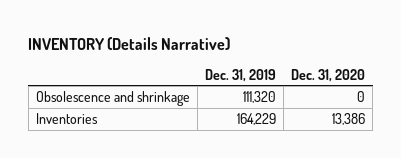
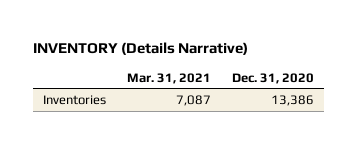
- | Dec. 31, 2019 | Dec. 31, 2020
+ | Mar. 31, 2021 | Dec. 31, 2020
- Obsolescence and shrinkage | 111,320 | 0

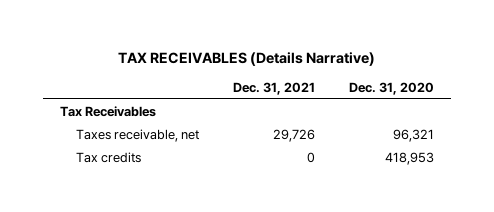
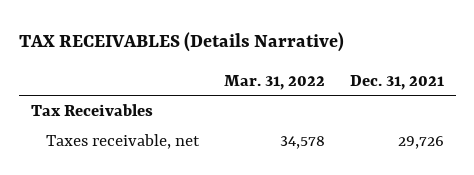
- | Dec. 31, 2021 | Dec. 31, 2020
+ | Mar. 31, 2022 | Dec. 31, 2021
- Tax credits | 0 | 418,953

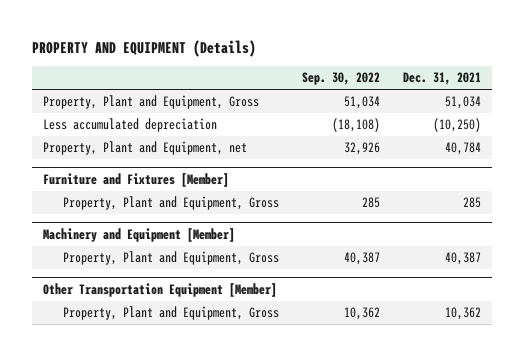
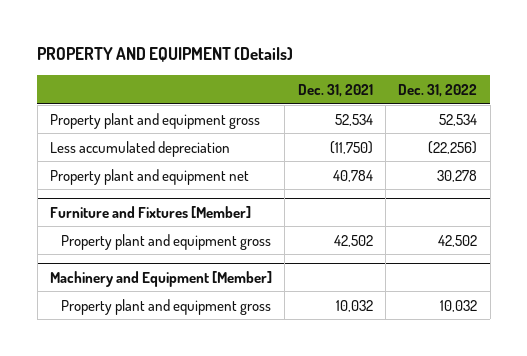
- | Sep. 30, 2022 | Dec. 31, 2021
+ | Dec. 31, 2021 | Dec. 31, 2022
- Property, Plant and Equipment, Gross | 51,034 | 51,034
- Less accumulated depreciation | (18,108) | (10,250)
- Property, Plant and Equipment, net | 32,926 | 40,784
+ Property plant and equipment gross | 52,534 | 52,534
+ Less accumulated depreciation | (11,750) | (22,256)
+ Property plant and equipment net | 40,784 | 30,278
@ Furniture and Fixtures [Member]
- Property, Plant and Equipment, Gross | 285 | 285
+ Property plant and equipment gross | 42,502 | 42,502
@ Machinery and Equipment [Member]
- Property, Plant and Equipment, Gross | 40,387 | 40,387
- Other Transportation Equipment [Member]
- Property, Plant and Equipment, Gross | 10,362 | 10,362
@ Machinery and Equipment [Member]
+ Property plant and equipment gross | 10,032 | 10,032

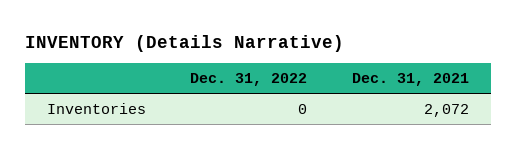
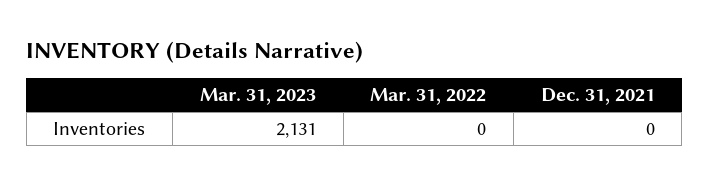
- | Dec. 31, 2022 | Dec. 31, 2021
+ | Mar. 31, 2023 | Mar. 31, 2022 | Dec. 31, 2021
- Inventories | 0 | 2,072
+ Inventories | 2,131 | 0 | 0

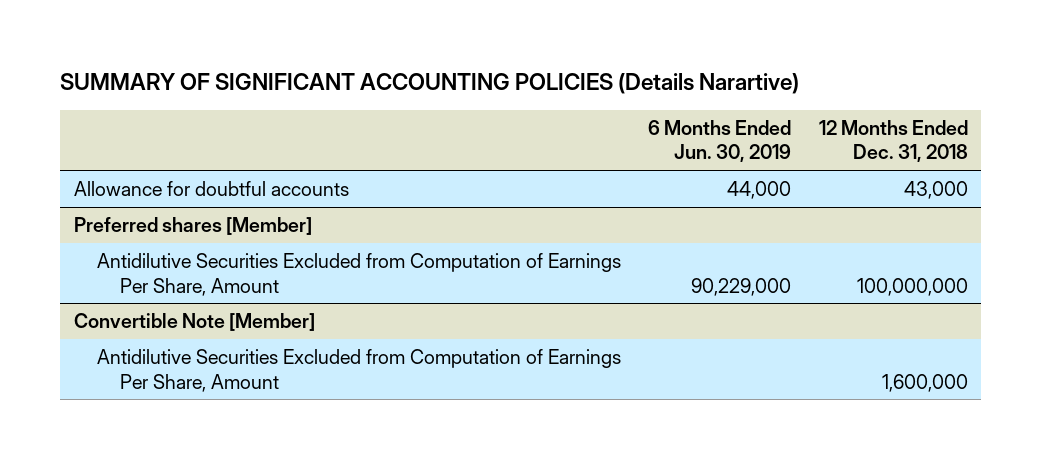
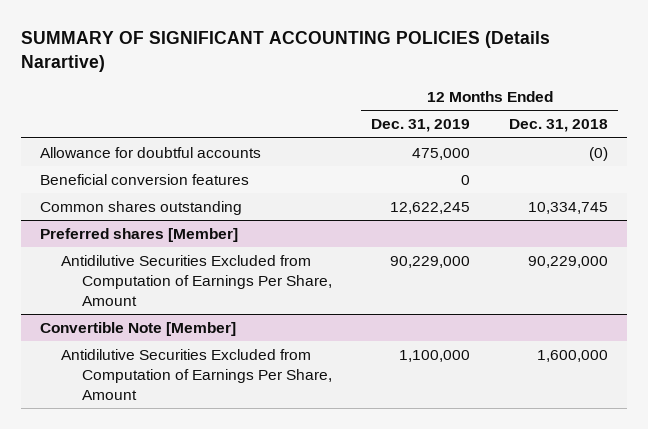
- | 6 Months Ended Jun. 30, 2019 | 12 Months Ended Dec. 31, 2018
+ | 12 Months Ended Dec. 31, 2019 | 12 Months Ended Dec. 31, 2018
- Allowance for doubtful accounts | 44,000 | 43,000
+ Allowance for doubtful accounts | 475,000 | (0)
+ Beneficial conversion features | 0 |
+ Common shares outstanding | 12,622,245 | 10,334,745
@ Preferred shares [Member]
- Antidilutive Securities Excluded from Computation of Earnings Per Share, Amount | 90,229,000 | 100,000,000
+ Antidilutive Securities Excluded from Computation of Earnings Per Share, Amount | 90,229,000 | 90,229,000

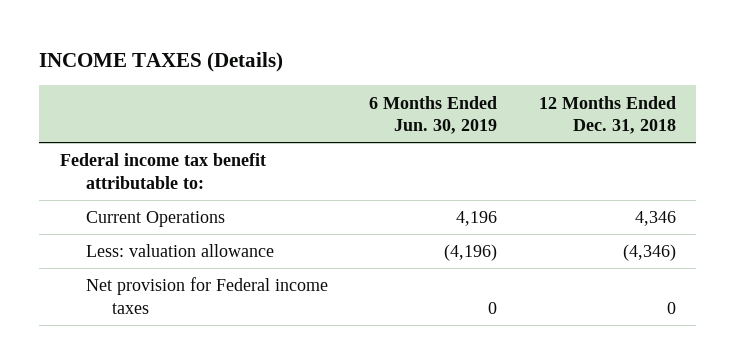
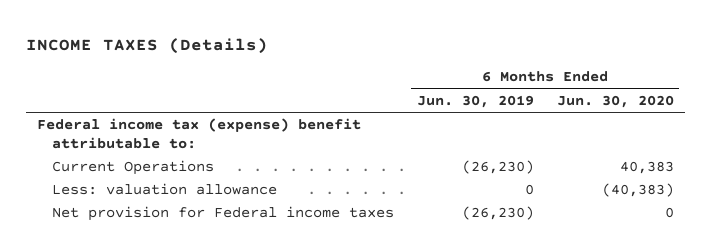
- | 6 Months Ended Jun. 30, 2019 | 12 Months Ended Dec. 31, 2018
+ | 6 Months Ended Jun. 30, 2019 | 6 Months Ended Jun. 30, 2020
- Federal income tax benefit attributable to:
- Current Operations | 4,196 | 4,346
- Less: valuation allowance | (4,196) | (4,346)
- Net provision for Federal income taxes | 0 | 0
+ Federal income tax (expense) benefit attributable to:
+ Current Operations | (26,230) | 40,383
+ Less: valuation allowance | 0 | (40,383)
+ Net provision for Federal income taxes | (26,230) | 0

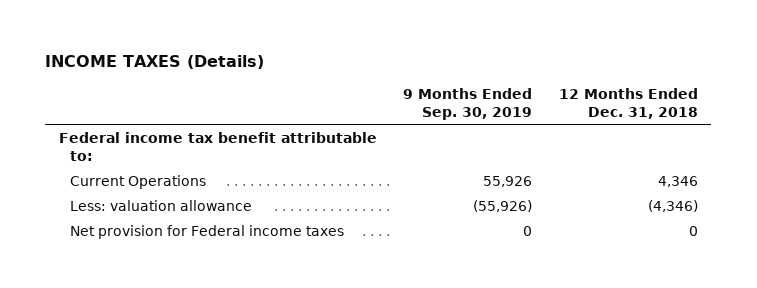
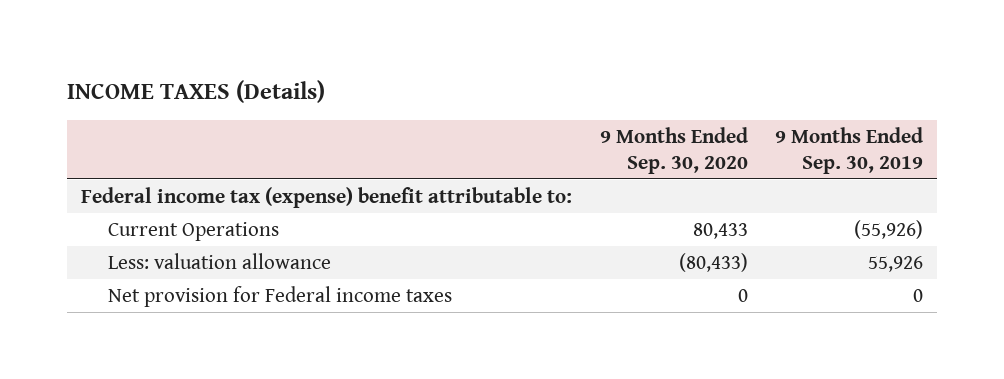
- | 9 Months Ended Sep. 30, 2019 | 12 Months Ended Dec. 31, 2018
+ | 9 Months Ended Sep. 30, 2020 | 9 Months Ended Sep. 30, 2019
- Federal income tax benefit attributable to:
- Current Operations | 55,926 | 4,346
- Less: valuation allowance | (55,926) | (4,346)
+ Federal income tax (expense) benefit attributable to:
+ Current Operations | 80,433 | (55,926)
+ Less: valuation allowance | (80,433) | 55,926

